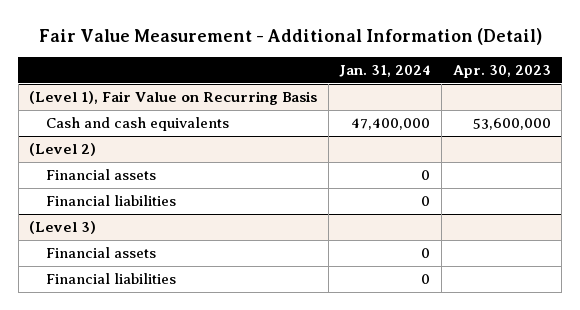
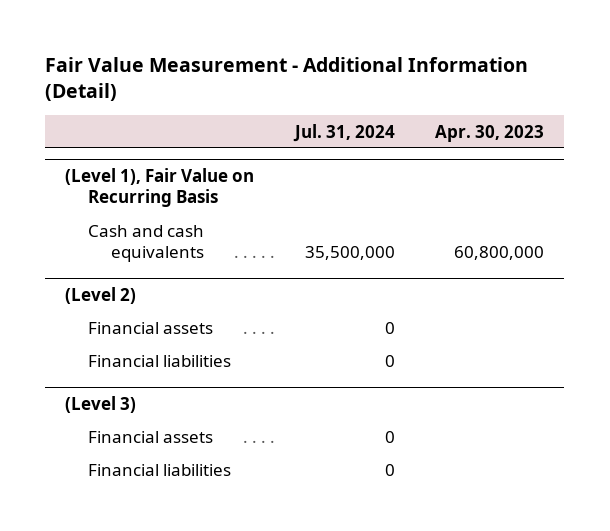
- | Jan. 31, 2024 | Apr. 30, 2023
+ | Jul. 31, 2024 | Apr. 30, 2023
@ (Level 1), Fair Value on Recurring Basis
- Cash and cash equivalents | 47,400,000 | 53,600,000
+ Cash and cash equivalents | 35,500,000 | 60,800,000

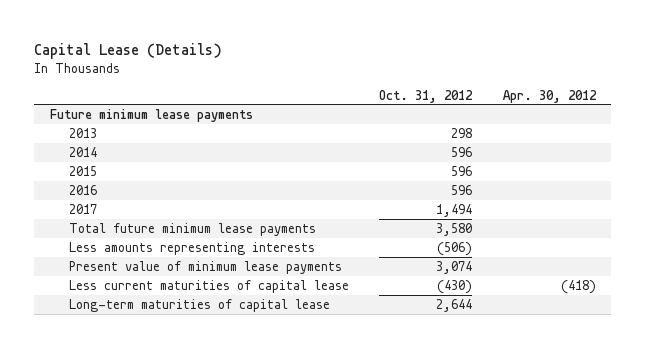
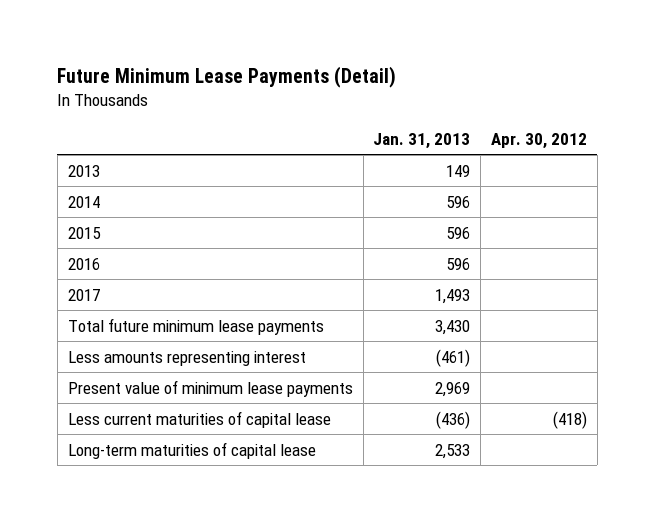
- Capital Lease (Details)
+ Future Minimum Lease Payments (Detail)
- | Oct. 31, 2012 | Apr. 30, 2012
+ | Jan. 31, 2013 | Apr. 30, 2012
- Future minimum lease payments
- Less amounts representing interests | (506) |
+ Less amounts representing interest | (461) |

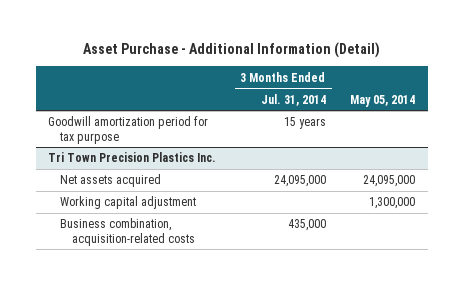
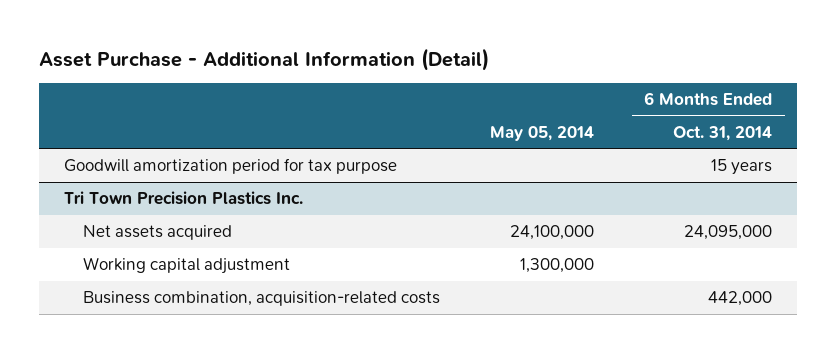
- | 3 Months Ended Jul. 31, 2014 | May 05, 2014
+ | May 05, 2014 | 6 Months Ended Oct. 31, 2014
@ Tri Town Precision Plastics Inc.
- Net assets acquired | 24,095,000 | 24,095,000
+ Net assets acquired | 24,100,000 | 24,095,000

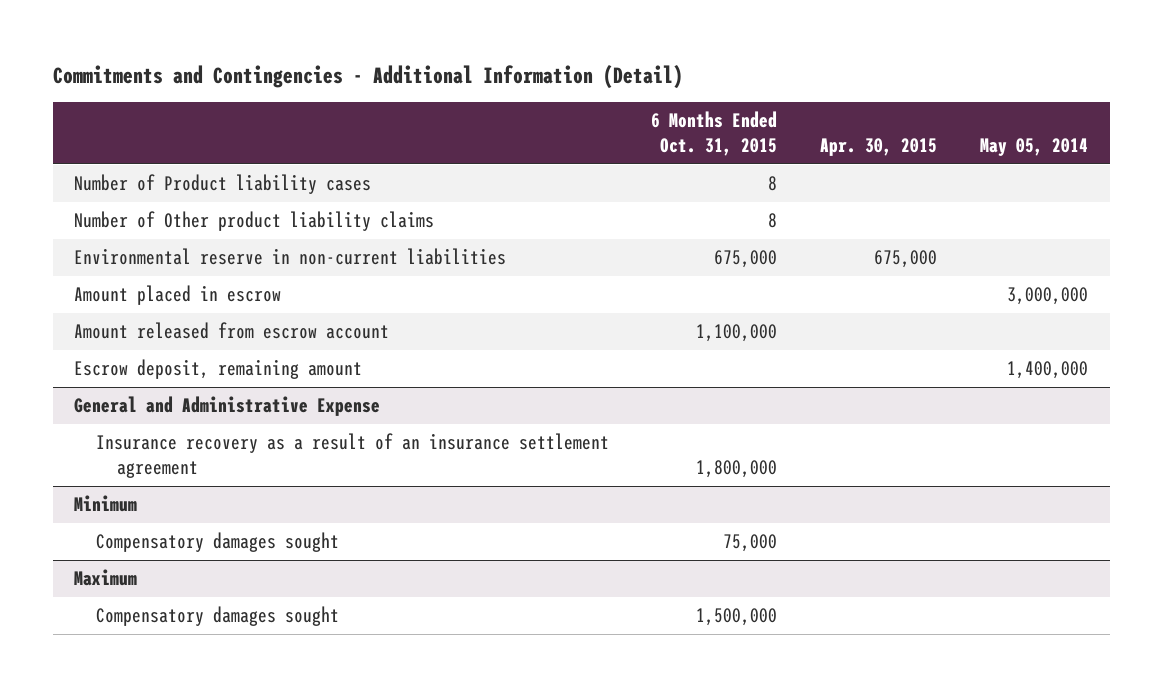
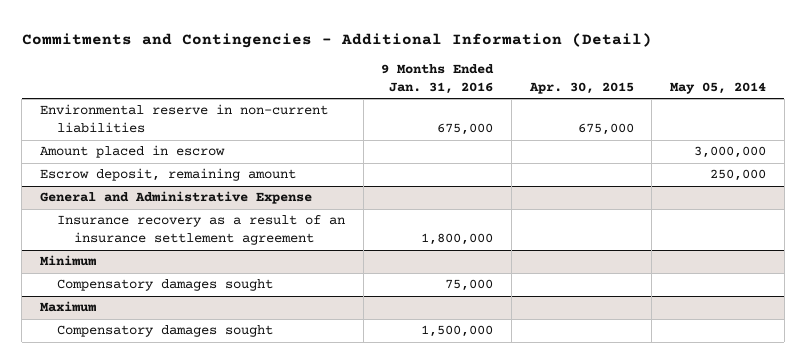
- | 6 Months Ended Oct. 31, 2015 | Apr. 30, 2015 | May 05, 2014
+ | 9 Months Ended Jan. 31, 2016 | Apr. 30, 2015 | May 05, 2014
- Number of Product liability cases | 8 | |
- Number of Other product liability claims | 8 | |
- Amount released from escrow account | 1,100,000 | |
- Escrow deposit, remaining amount | | | 1,400,000
+ Escrow deposit, remaining amount | | | 250,000

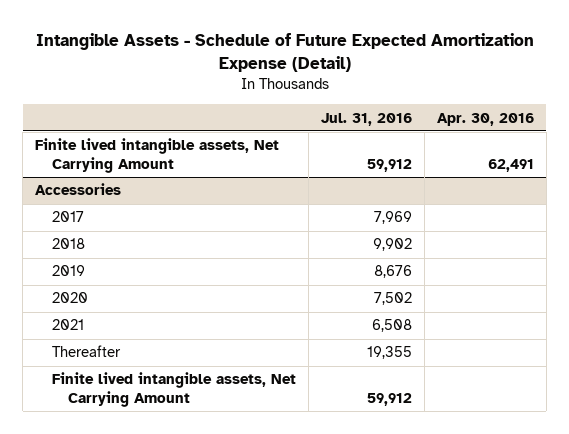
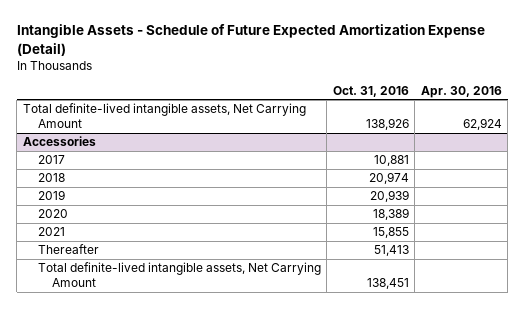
- | Jul. 31, 2016 | Apr. 30, 2016
+ | Oct. 31, 2016 | Apr. 30, 2016
- Finite lived intangible assets, Net Carrying Amount | 59,912 | 62,491
+ Total definite-lived intangible assets, Net Carrying Amount | 138,926 | 62,924
@ Accessories
- Finite lived intangible assets, Net Carrying Amount | 59,912 |
+ Total definite-lived intangible assets, Net Carrying Amount | 138,451 |

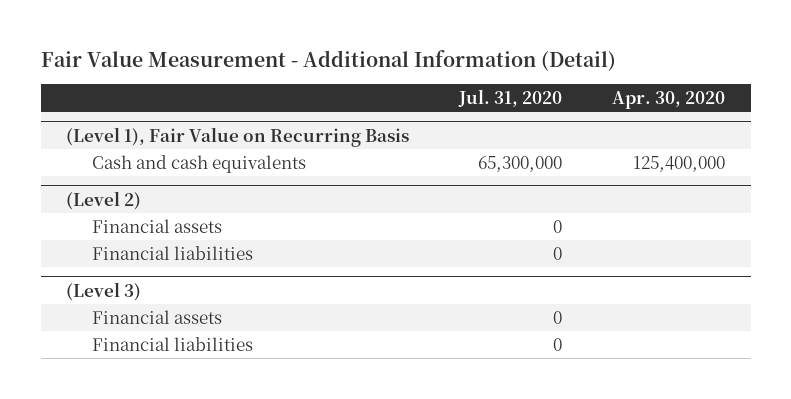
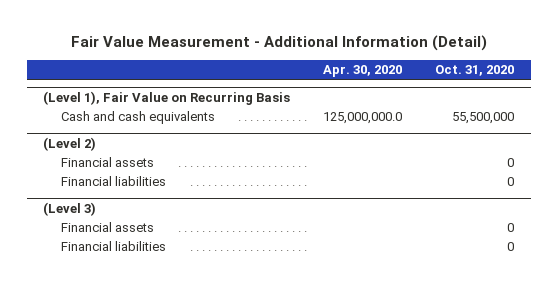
- | Jul. 31, 2020 | Apr. 30, 2020
+ | Apr. 30, 2020 | Oct. 31, 2020
@ (Level 1), Fair Value on Recurring Basis
- Cash and cash equivalents | 65,300,000 | 125,400,000
+ Cash and cash equivalents | 125,000,000.0 | 55,500,000

